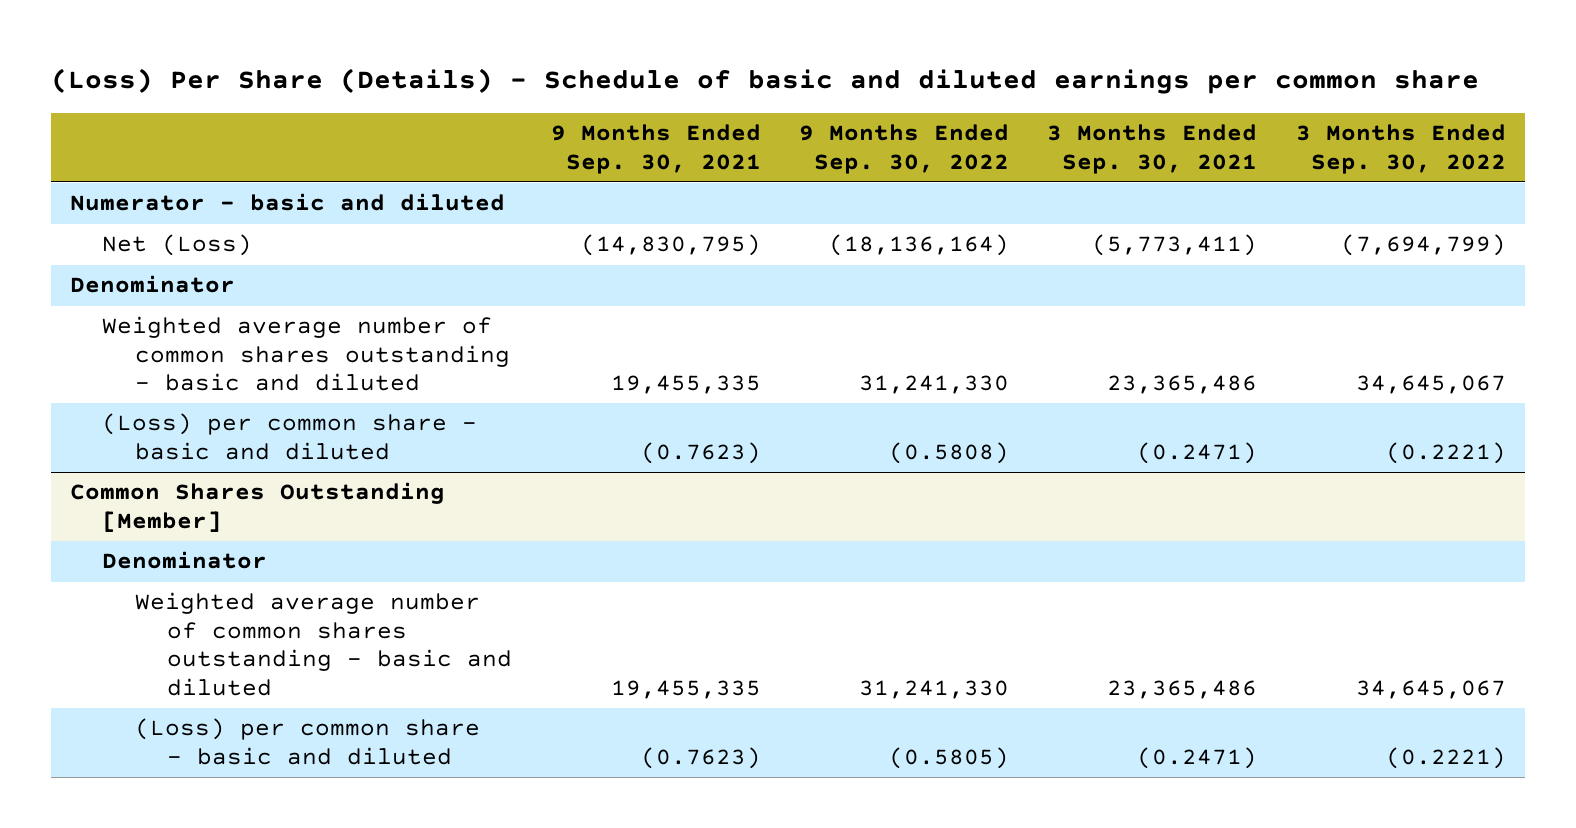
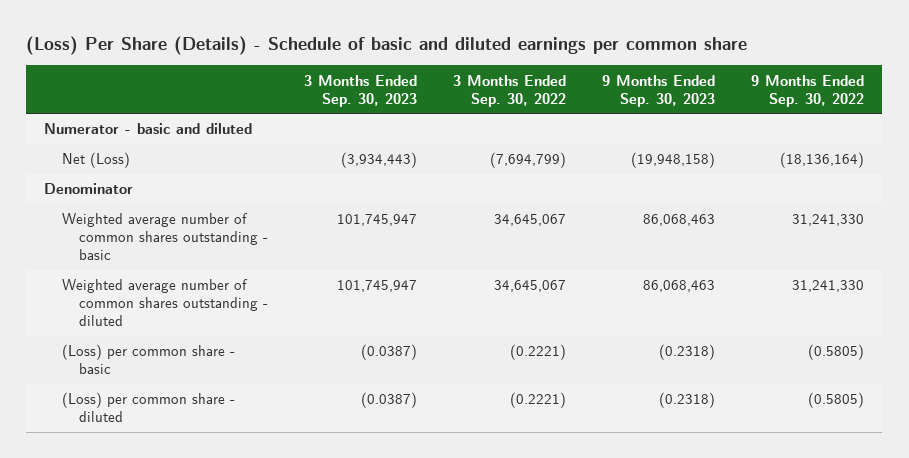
- | 9 Months Ended Sep. 30, 2021 | 9 Months Ended Sep. 30, 2022 | 3 Months Ended Sep. 30, 2021 | 3 Months Ended Sep. 30, 2022
+ | 3 Months Ended Sep. 30, 2023 | 3 Months Ended Sep. 30, 2022 | 9 Months Ended Sep. 30, 2023 | 9 Months Ended Sep. 30, 2022
- Weighted average number of common shares outstanding - basic and diluted | 19,455,335 | 31,241,330 | 23,365,486 | 34,645,067
- (Loss) per common share - basic and diluted | (0.7623) | (0.5808) | (0.2471) | (0.2221)
- Common Shares Outstanding [Member]
- Denominator
- Weighted average number of common shares outstanding - basic and diluted | 19,455,335 | 31,241,330 | 23,365,486 | 34,645,067
- (Loss) per common share - basic and diluted | (0.7623) | (0.5805) | (0.2471) | (0.2221)
+ Weighted average number of common shares outstanding - basic | 101,745,947 | 34,645,067 | 86,068,463 | 31,241,330
+ Weighted average number of common shares outstanding - diluted | 101,745,947 | 34,645,067 | 86,068,463 | 31,241,330
+ (Loss) per common share - basic | (0.0387) | (0.2221) | (0.2318) | (0.5805)
+ (Loss) per common share - diluted | (0.0387) | (0.2221) | (0.2318) | (0.5805)

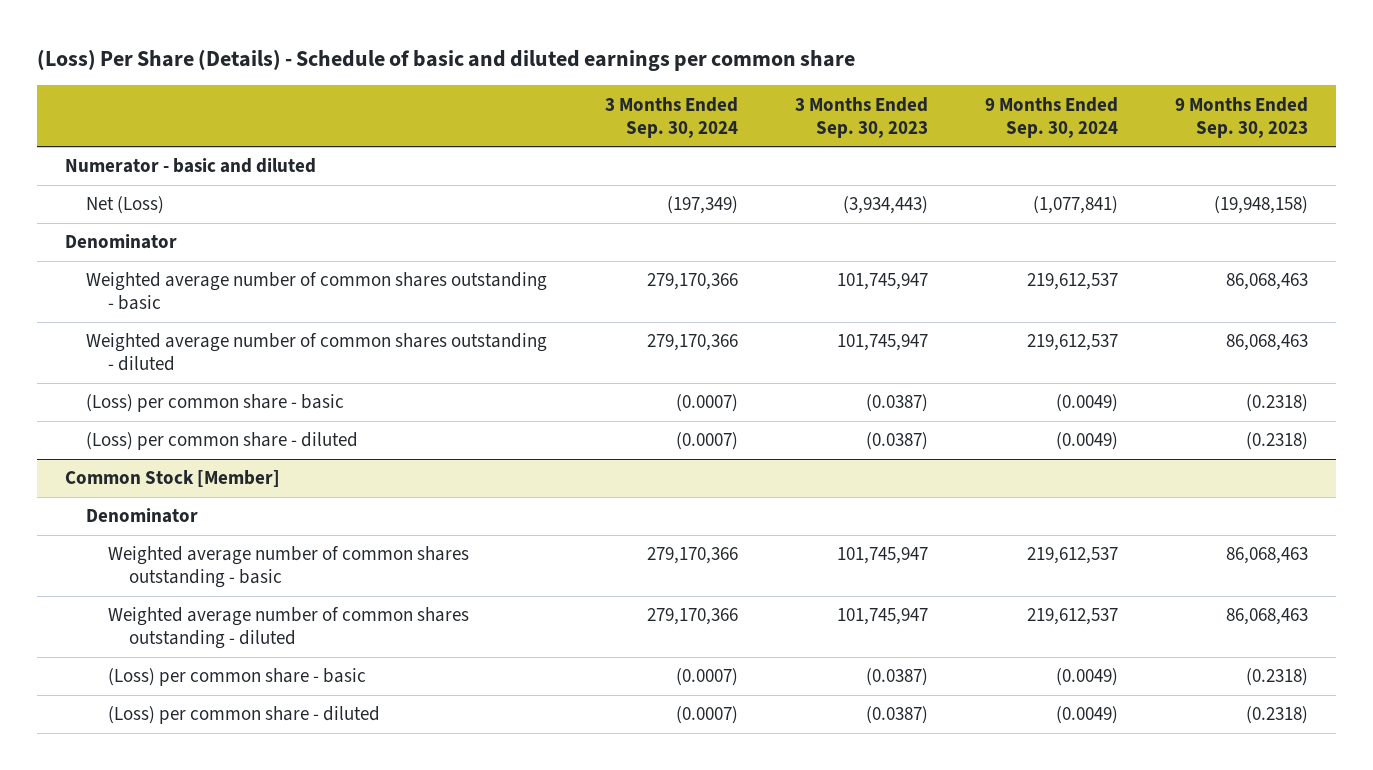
- | 3 Months Ended Sep. 30, 2023 | 3 Months Ended Sep. 30, 2022 | 9 Months Ended Sep. 30, 2023 | 9 Months Ended Sep. 30, 2022
+ | 3 Months Ended Sep. 30, 2024 | 3 Months Ended Sep. 30, 2023 | 9 Months Ended Sep. 30, 2024 | 9 Months Ended Sep. 30, 2023
+ Common Stock [Member]
+ Denominator
+ Weighted average number of common shares outstanding - basic | 279,170,366 | 101,745,947 | 219,612,537 | 86,068,463
+ Weighted average number of common shares outstanding - diluted | 279,170,366 | 101,745,947 | 219,612,537 | 86,068,463
+ (Loss) per common share - basic | (0.0007) | (0.0387) | (0.0049) | (0.2318)
+ (Loss) per common share - diluted | (0.0007) | (0.0387) | (0.0049) | (0.2318)

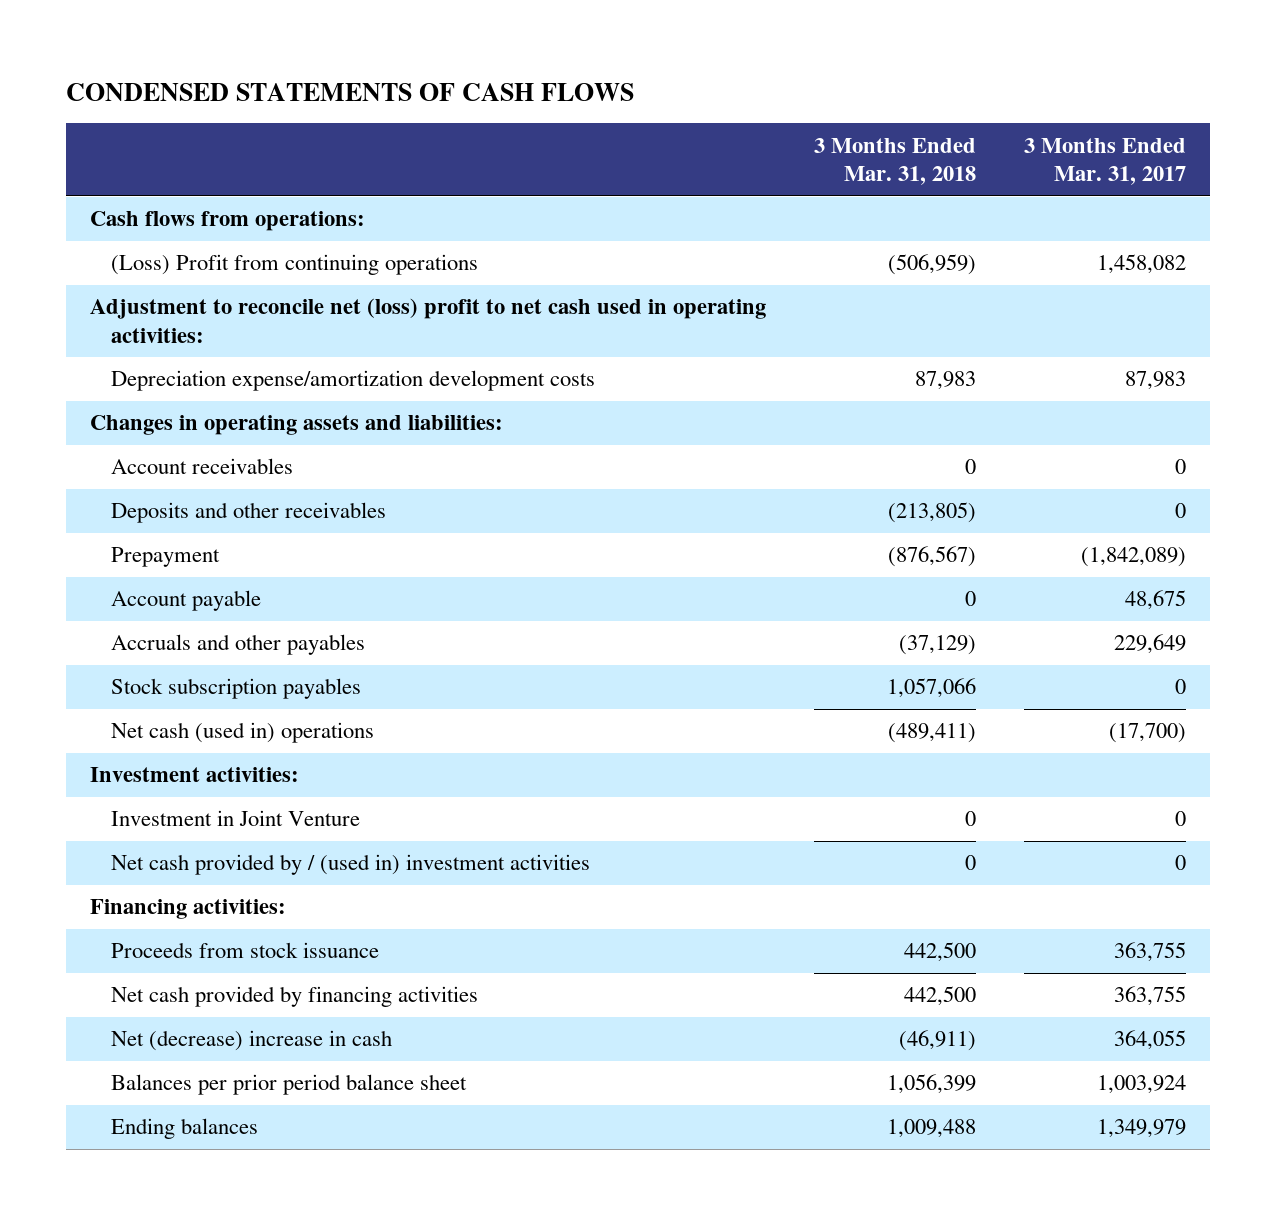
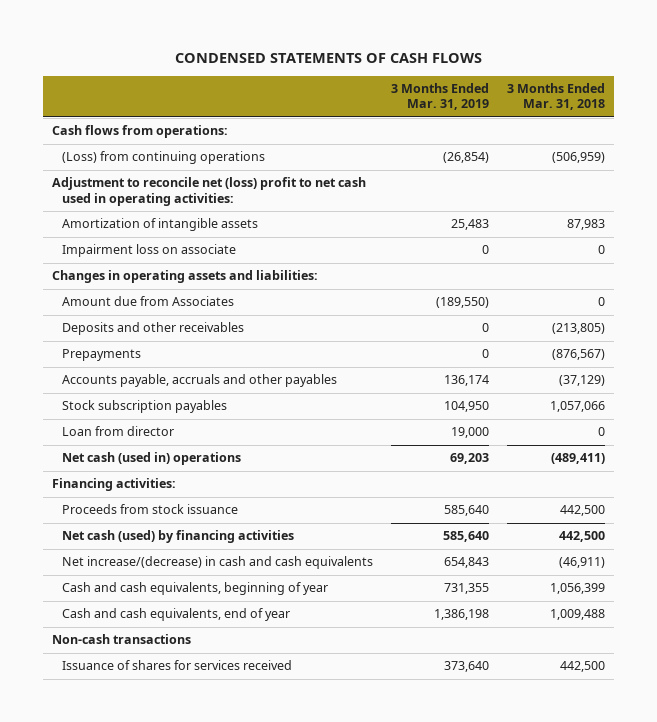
- | 3 Months Ended Mar. 31, 2018 | 3 Months Ended Mar. 31, 2017
+ | 3 Months Ended Mar. 31, 2019 | 3 Months Ended Mar. 31, 2018
- (Loss) Profit from continuing operations | (506,959) | 1,458,082
+ (Loss) from continuing operations | (26,854) | (506,959)
- Depreciation expense/amortization development costs | 87,983 | 87,983
+ Amortization of intangible assets | 25,483 | 87,983
+ Impairment loss on associate | 0 | 0
- Account receivables | 0 | 0
+ Amount due from Associates | (189,550) | 0
- Prepayment | (876,567) | (1,842,089)
- Account payable | 0 | 48,675
- Accruals and other payables | (37,129) | 229,649
+ Prepayments | 0 | (876,567)
+ Accounts payable, accruals and other payables | 136,174 | (37,129)
+ Loan from director | 19,000 | 0
- Investment activities:
- Investment in Joint Venture | 0 | 0
- Net cash provided by / (used in) investment activities | 0 | 0
- Net cash provided by financing activities | 442,500 | 363,755
- Net (decrease) increase in cash | (46,911) | 364,055
- Balances per prior period balance sheet | 1,056,399 | 1,003,924
- Ending balances | 1,009,488 | 1,349,979
+ Net cash (used) by financing activities | 585,640 | 442,500
+ Net increase/(decrease) in cash and cash equivalents | 654,843 | (46,911)
+ Cash and cash equivalents, beginning of year | 731,355 | 1,056,399
+ Cash and cash equivalents, end of year | 1,386,198 | 1,009,488
+ Non-cash transactions
+ Issuance of shares for services received | 373,640 | 442,500

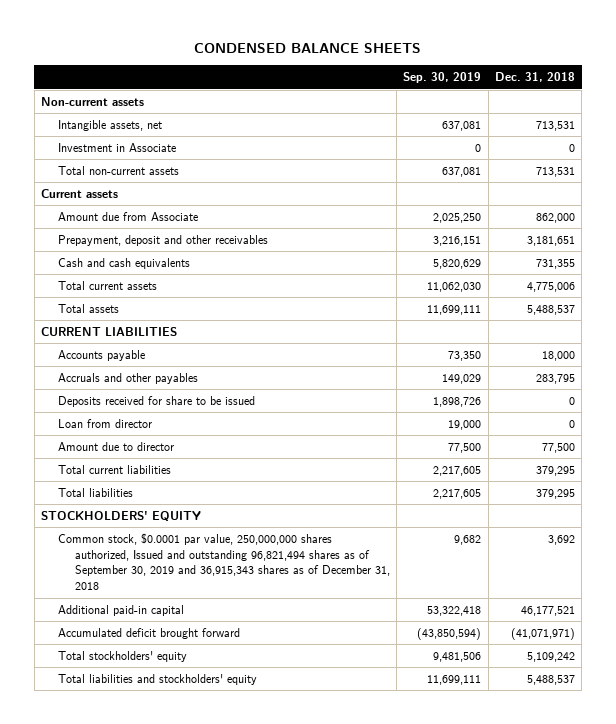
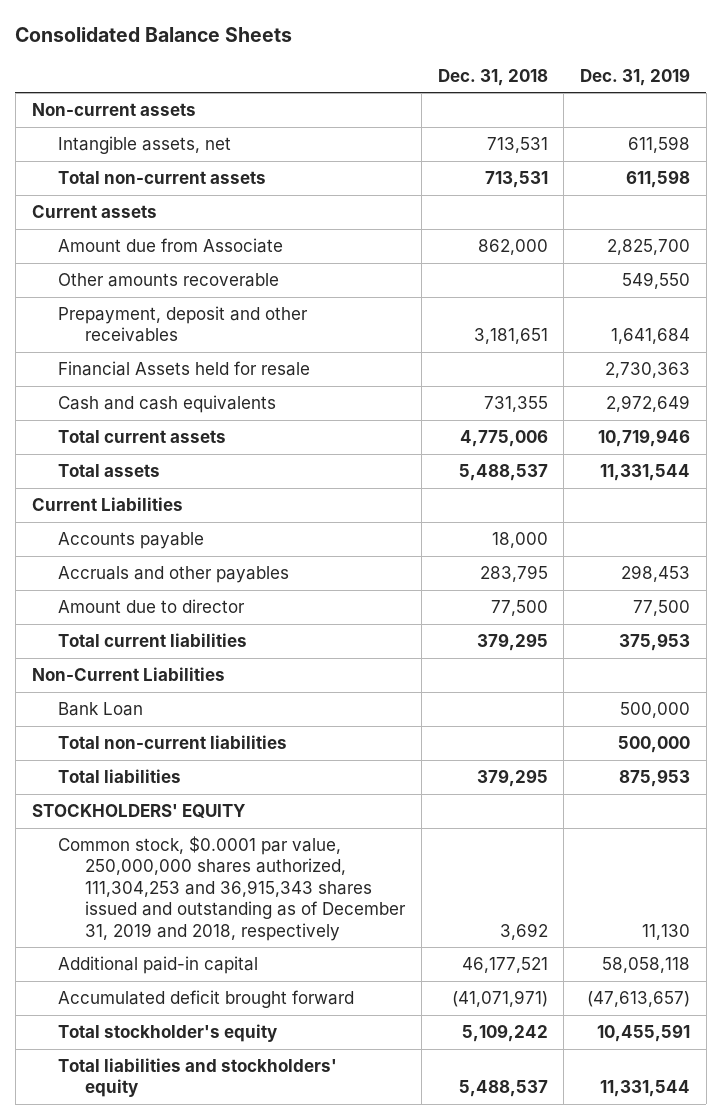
- CONDENSED BALANCE SHEETS
+ Consolidated Balance Sheets
- | Sep. 30, 2019 | Dec. 31, 2018
+ | Dec. 31, 2018 | Dec. 31, 2019
- Investment in Associate | 0 | 0
+ Other amounts recoverable | | 549,550
+ Financial Assets held for resale | | 2,730,363
- CURRENT LIABILITIES
+ Current Liabilities
- Deposits received for share to be issued | 1,898,726 | 0
- Loan from director | 19,000 | 0
+ Non-Current Liabilities
+ Bank Loan | | 500,000
+ Total non-current liabilities | | 500,000
- Common stock, $0.0001 par value, 250,000,000 shares authorized, Issued and outstanding 96,821,494 shares as of September 30, 2019 and 36,915,343 shares as of December 31, 2018 | 9,682 | 3,692
+ Common stock, $0.0001 par value, 250,000,000 shares authorized, 111,304,253 and 36,915,343 shares issued and outstanding as of December 31, 2019 and 2018, respectively | 3,692 | 11,130
- Total stockholders' equity | 9,481,506 | 5,109,242
+ Total stockholder's equity | 5,109,242 | 10,455,591

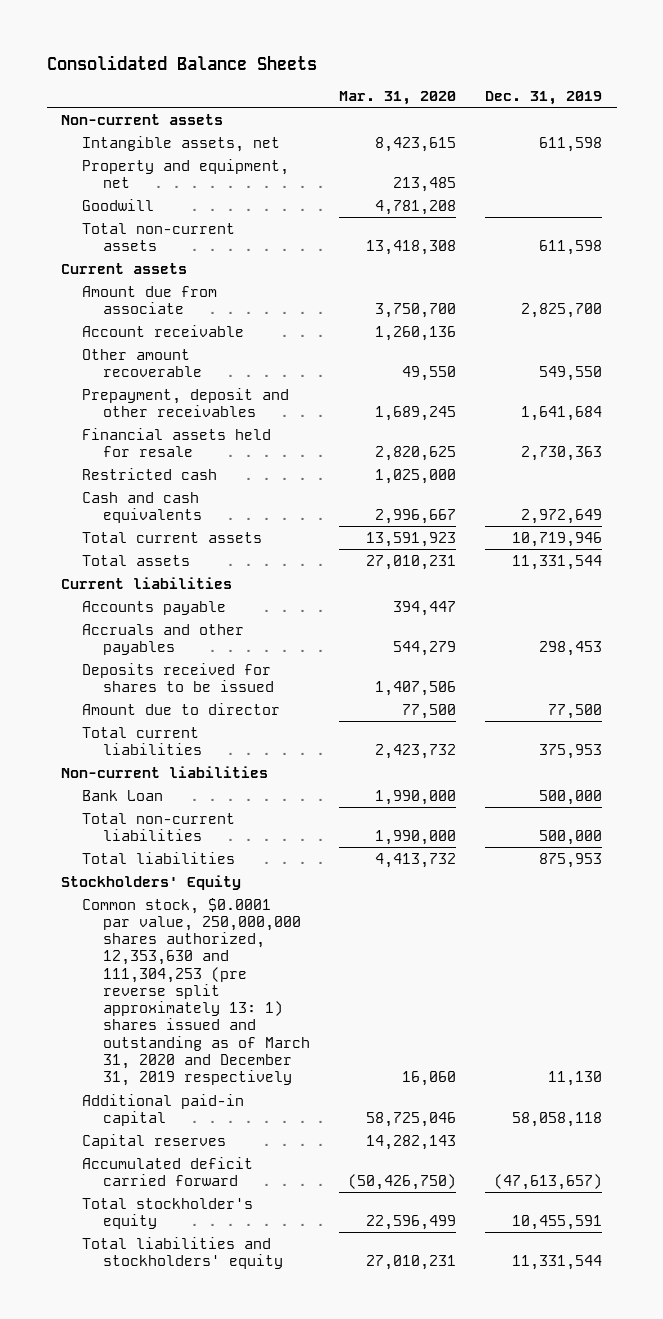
- | Dec. 31, 2018 | Dec. 31, 2019
+ | Mar. 31, 2020 | Dec. 31, 2019
+ Property and equipment, net | 213,485 |
+ Goodwill | 4,781,208 |
- Amount due from Associate | 862,000 | 2,825,700
- Other amounts recoverable | | 549,550
+ Amount due from associate | 3,750,700 | 2,825,700
+ Account receivable | 1,260,136 |
+ Other amount recoverable | 49,550 | 549,550
- Financial Assets held for resale | | 2,730,363
+ Financial assets held for resale | 2,820,625 | 2,730,363
+ Restricted cash | 1,025,000 |
- Current Liabilities
+ Current liabilities
+ Deposits received for shares to be issued | 1,407,506 |
- Non-Current Liabilities
+ Non-current liabilities
- STOCKHOLDERS' EQUITY
- Common stock, $0.0001 par value, 250,000,000 shares authorized, 111,304,253 and 36,915,343 shares issued and outstanding as of December 31, 2019 and 2018, respectively | 3,692 | 11,130
+ Stockholders' Equity
+ Common stock, $0.0001 par value, 250,000,000 shares authorized, 12,353,630 and 111,304,253 (pre reverse split approximately 13: 1) shares issued and outstanding as of March 31, 2020 and December 31, 2019 respectively | 16,060 | 11,130
- Accumulated deficit brought forward | (41,071,971) | (47,613,657)
+ Capital reserves | 14,282,143 |
+ Accumulated deficit carried forward | (50,426,750) | (47,613,657)

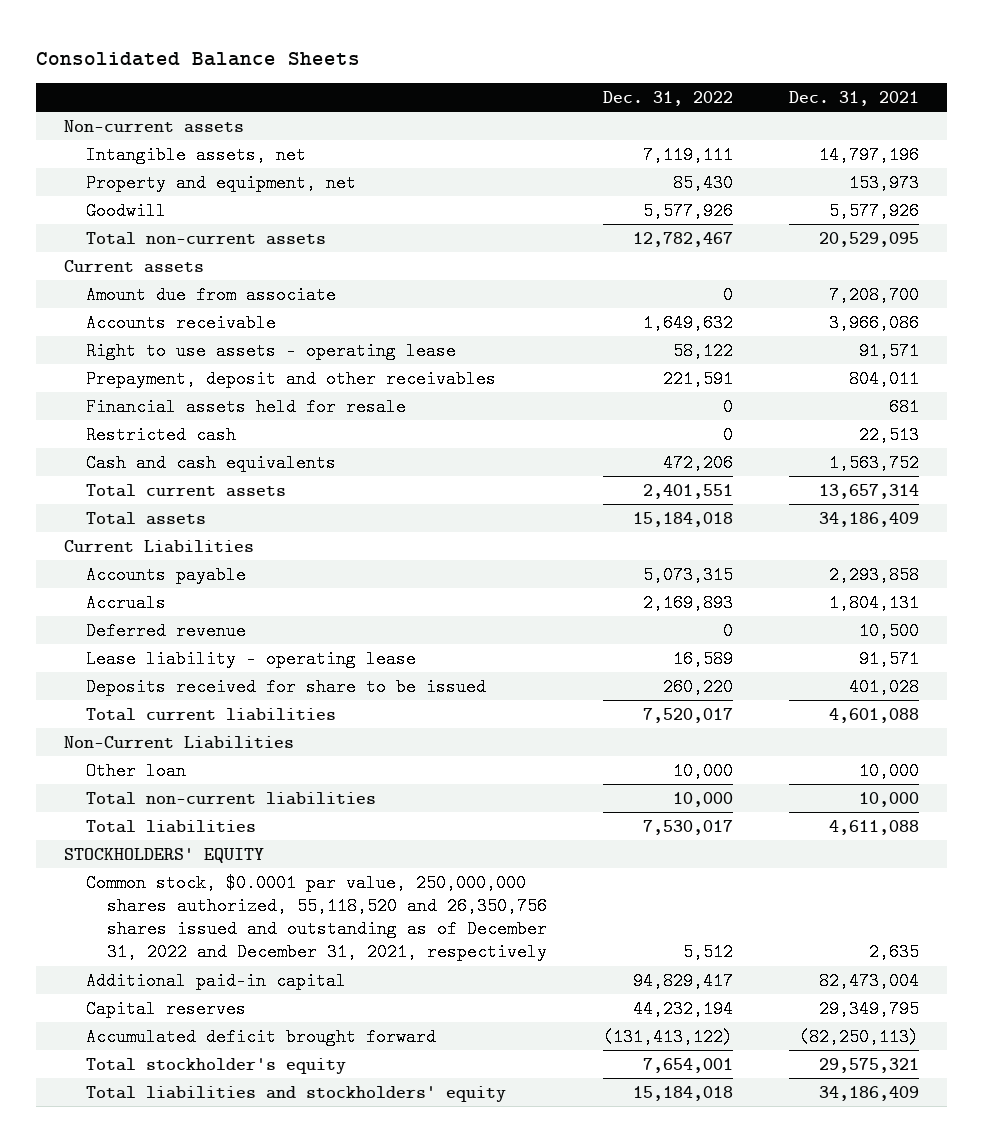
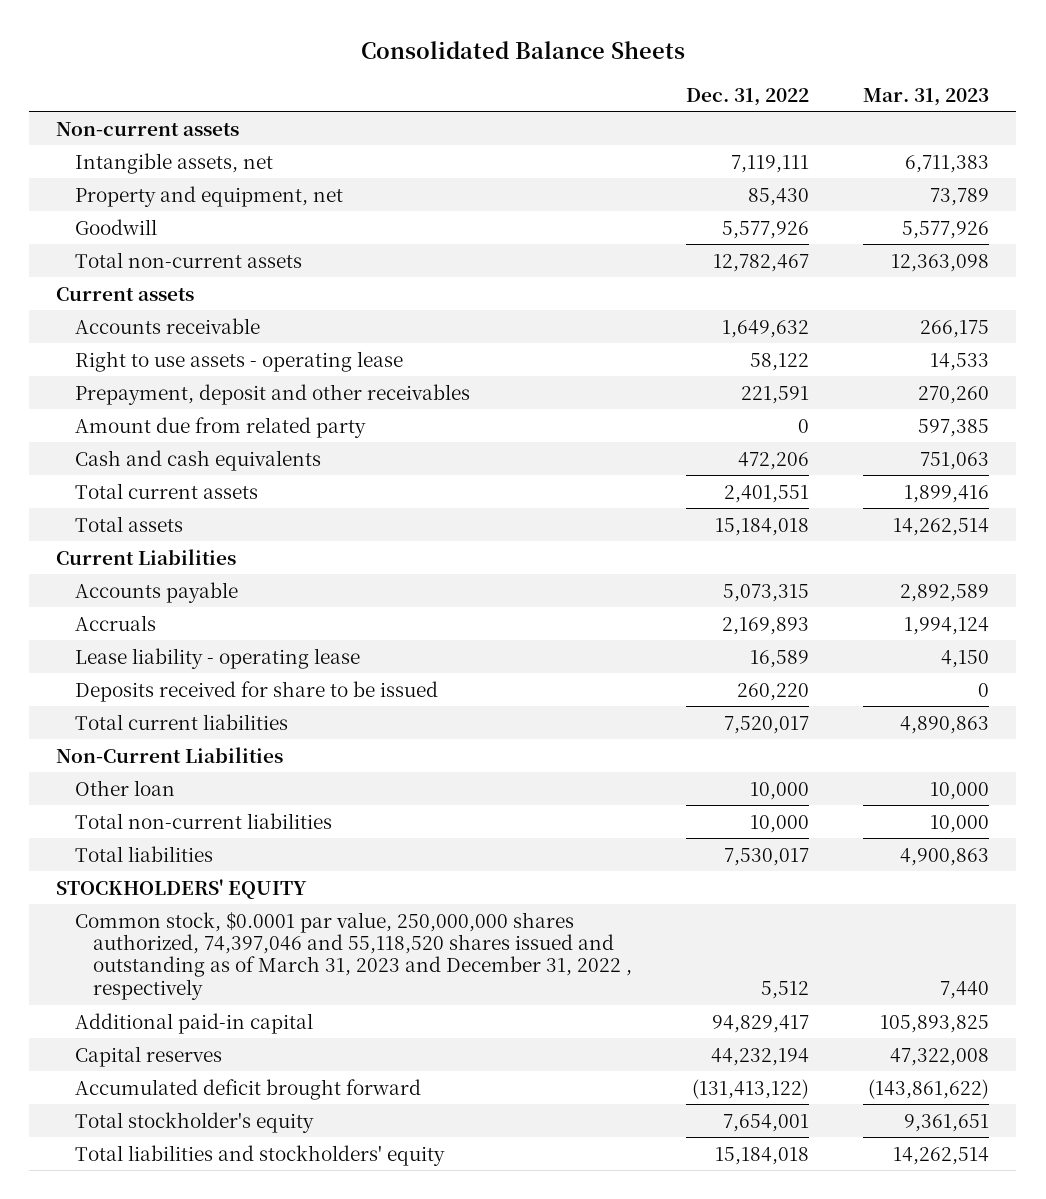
- | Dec. 31, 2022 | Dec. 31, 2021
+ | Dec. 31, 2022 | Mar. 31, 2023
- Amount due from associate | 0 | 7,208,700
- Financial assets held for resale | 0 | 681
- Restricted cash | 0 | 22,513
+ Amount due from related party | 0 | 597,385
- Deferred revenue | 0 | 10,500
- Common stock, $0.0001 par value, 250,000,000 shares authorized, 55,118,520 and 26,350,756 shares issued and outstanding as of December 31, 2022 and December 31, 2021, respectively | 5,512 | 2,635
+ Common stock, $0.0001 par value, 250,000,000 shares authorized, 74,397,046 and 55,118,520 shares issued and outstanding as of March 31, 2023 and December 31, 2022 , respectively | 5,512 | 7,440

